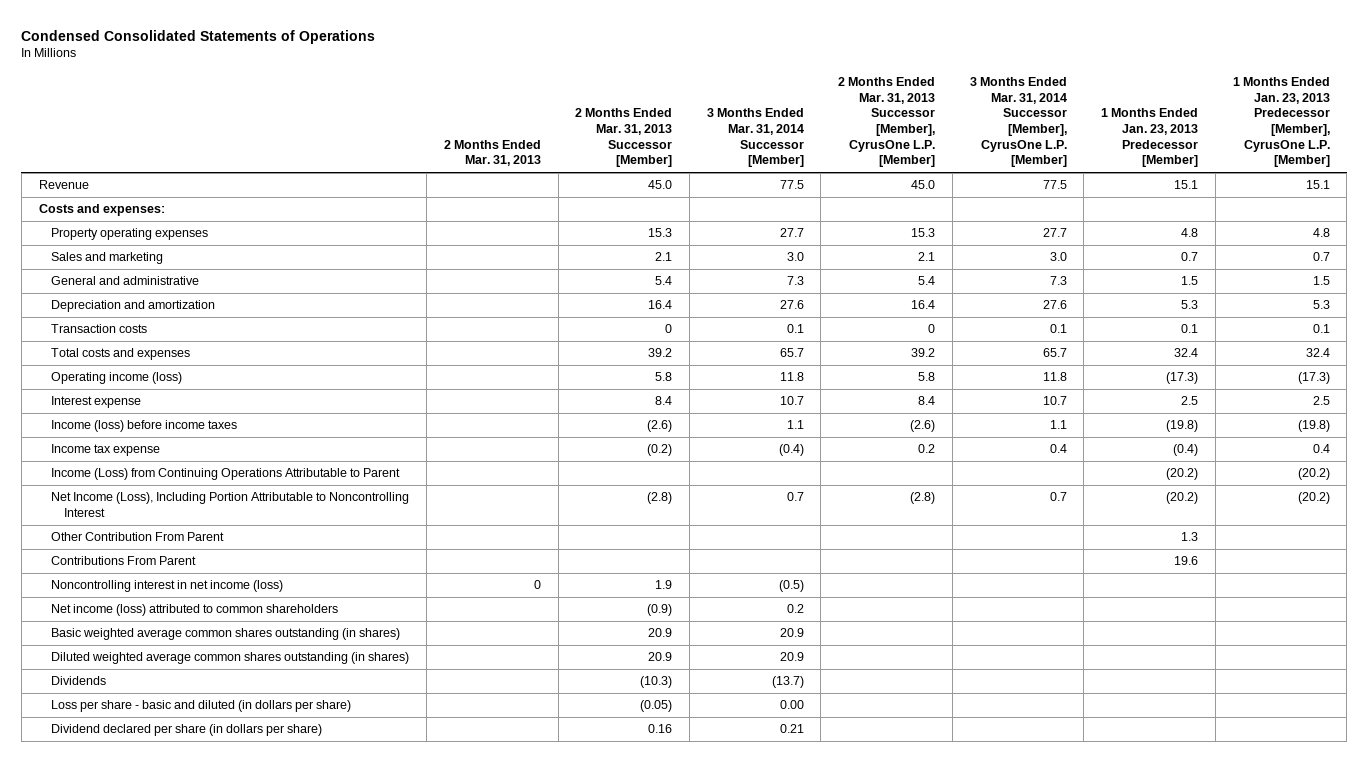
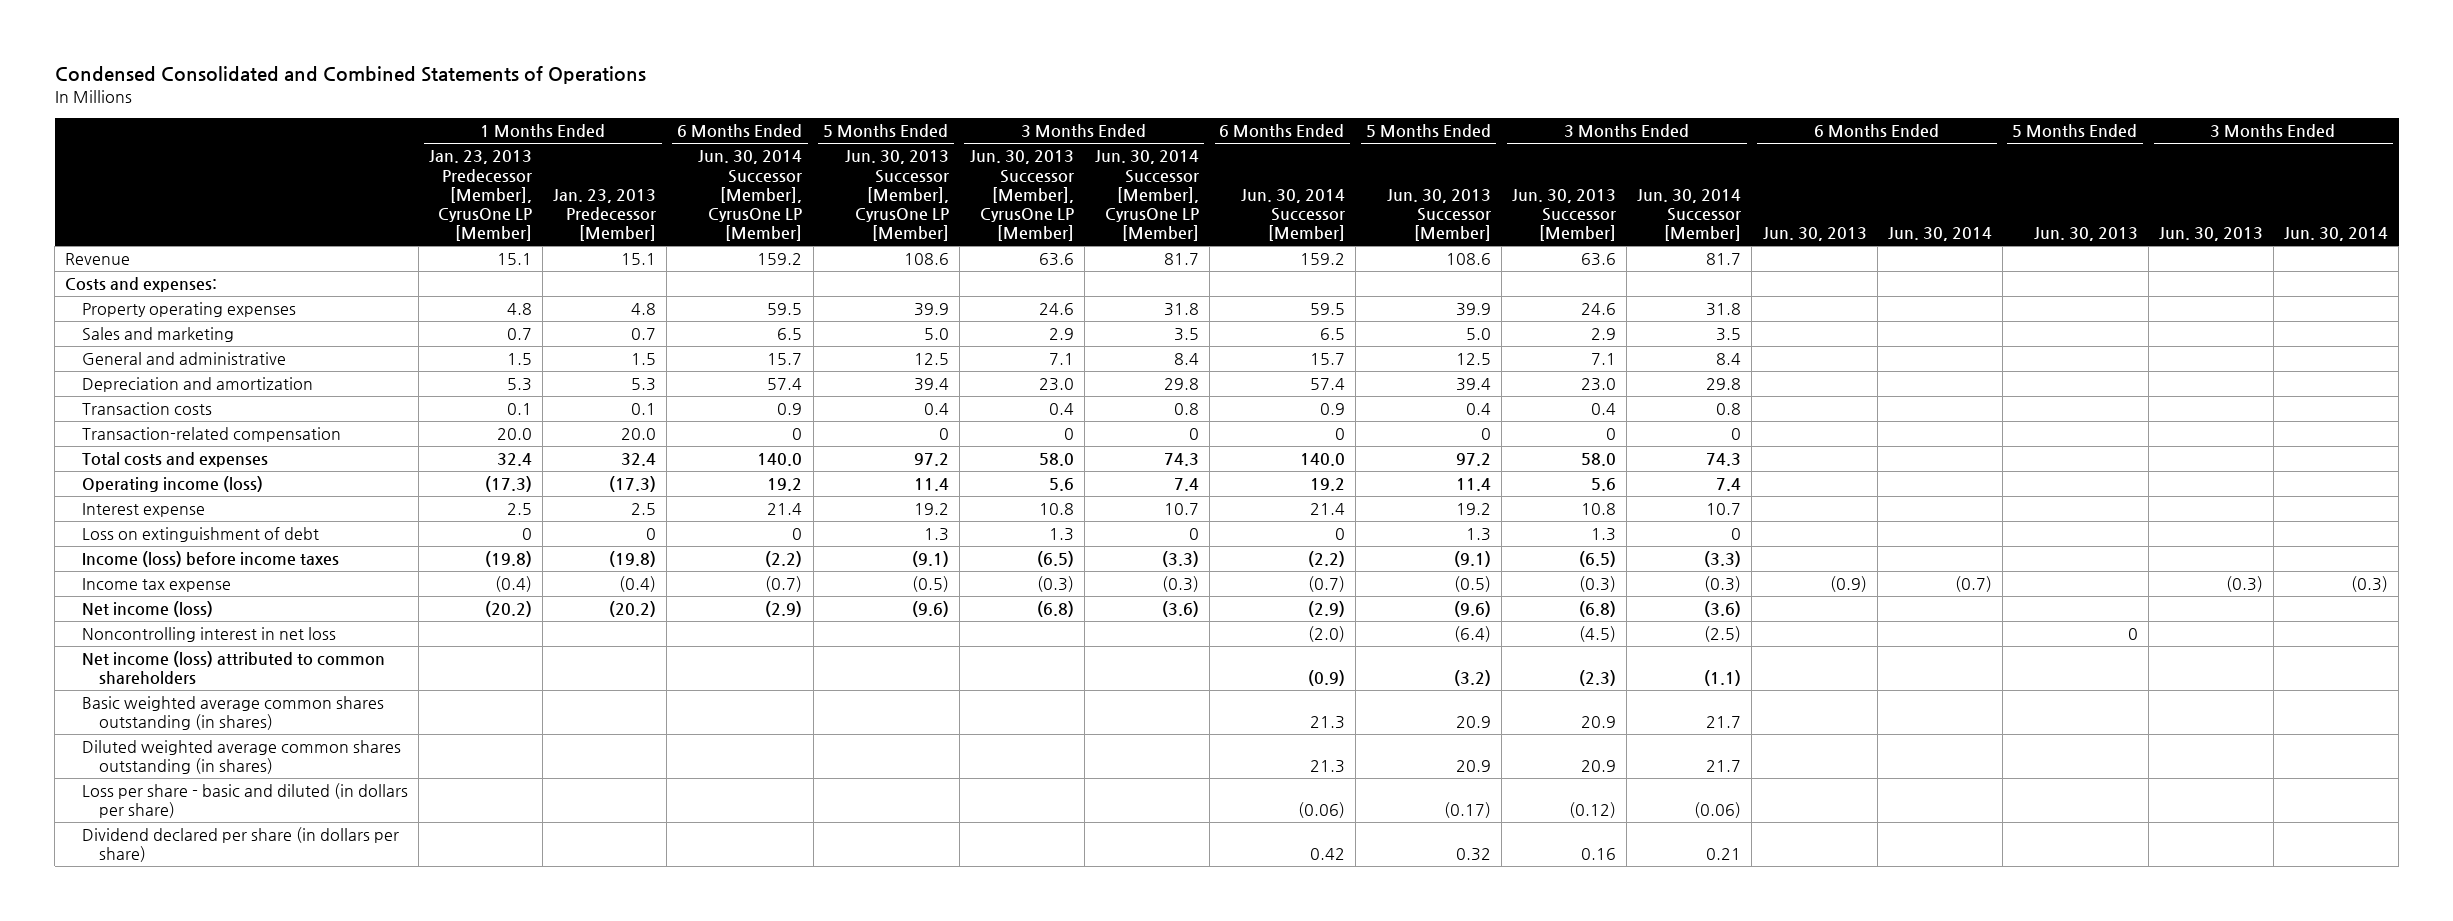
- Condensed Consolidated Statements of Operations
+ Condensed Consolidated and Combined Statements of Operations
- | 2 Months Ended Mar. 31, 2013 | 2 Months Ended Mar. 31, 2013 Successor [Member] | 3 Months Ended Mar. 31, 2014 Successor [Member] | 2 Months Ended Mar. 31, 2013 Successor [Member], CyrusOne L.P. [Member] | 3 Months Ended Mar. 31, 2014 Successor [Member], CyrusOne L.P. [Member] | 1 Months Ended Jan. 23, 2013 Predecessor [Member] | 1 Months Ended Jan. 23, 2013 Predecessor [Member], CyrusOne L.P. [Member]
+ | 1 Months Ended Jan. 23, 2013 Predecessor [Member], CyrusOne LP [Member] | 1 Months Ended Jan. 23, 2013 Predecessor [Member] | 6 Months Ended Jun. 30, 2014 Successor [Member], CyrusOne LP [Member] | 5 Months Ended Jun. 30, 2013 Successor [Member], CyrusOne LP [Member] | 3 Months Ended Jun. 30, 2013 Successor [Member], CyrusOne LP [Member] | 3 Months Ended Jun. 30, 2014 Successor [Member], CyrusOne LP [Member] | 6 Months Ended Jun. 30, 2014 Successor [Member] | 5 Months Ended Jun. 30, 2013 Successor [Member] | 3 Months Ended Jun. 30, 2013 Successor [Member] | 3 Months Ended Jun. 30, 2014 Successor [Member] | 6 Months Ended Jun. 30, 2013 | 6 Months Ended Jun. 30, 2014 | 5 Months Ended Jun. 30, 2013 | 3 Months Ended Jun. 30, 2013 | 3 Months Ended Jun. 30, 2014
+ Transaction-related compensation | 20.0 | 20.0 | 0 | 0 | 0 | 0 | 0 | 0 | 0 | 0 | | | | |
+ Loss on extinguishment of debt | 0 | 0 | 0 | 1.3 | 1.3 | 0 | 0 | 1.3 | 1.3 | 0 | | | | |
- Income (Loss) from Continuing Operations Attributable to Parent | | | | | | (20.2) | (20.2)
- Net Income (Loss), Including Portion Attributable to Noncontrolling Interest | | (2.8) | 0.7 | (2.8) | 0.7 | (20.2) | (20.2)
- Other Contribution From Parent | | | | | | 1.3 |
- Contributions From Parent | | | | | | 19.6 |
- Noncontrolling interest in net income (loss) | 0 | 1.9 | (0.5) | | | |
+ Net income (loss) | (20.2) | (20.2) | (2.9) | (9.6) | (6.8) | (3.6) | (2.9) | (9.6) | (6.8) | (3.6) | | | | |
+ Noncontrolling interest in net loss | | | | | | | (2.0) | (6.4) | (4.5) | (2.5) | | | 0 | |
- Dividends | | (10.3) | (13.7) | | | |

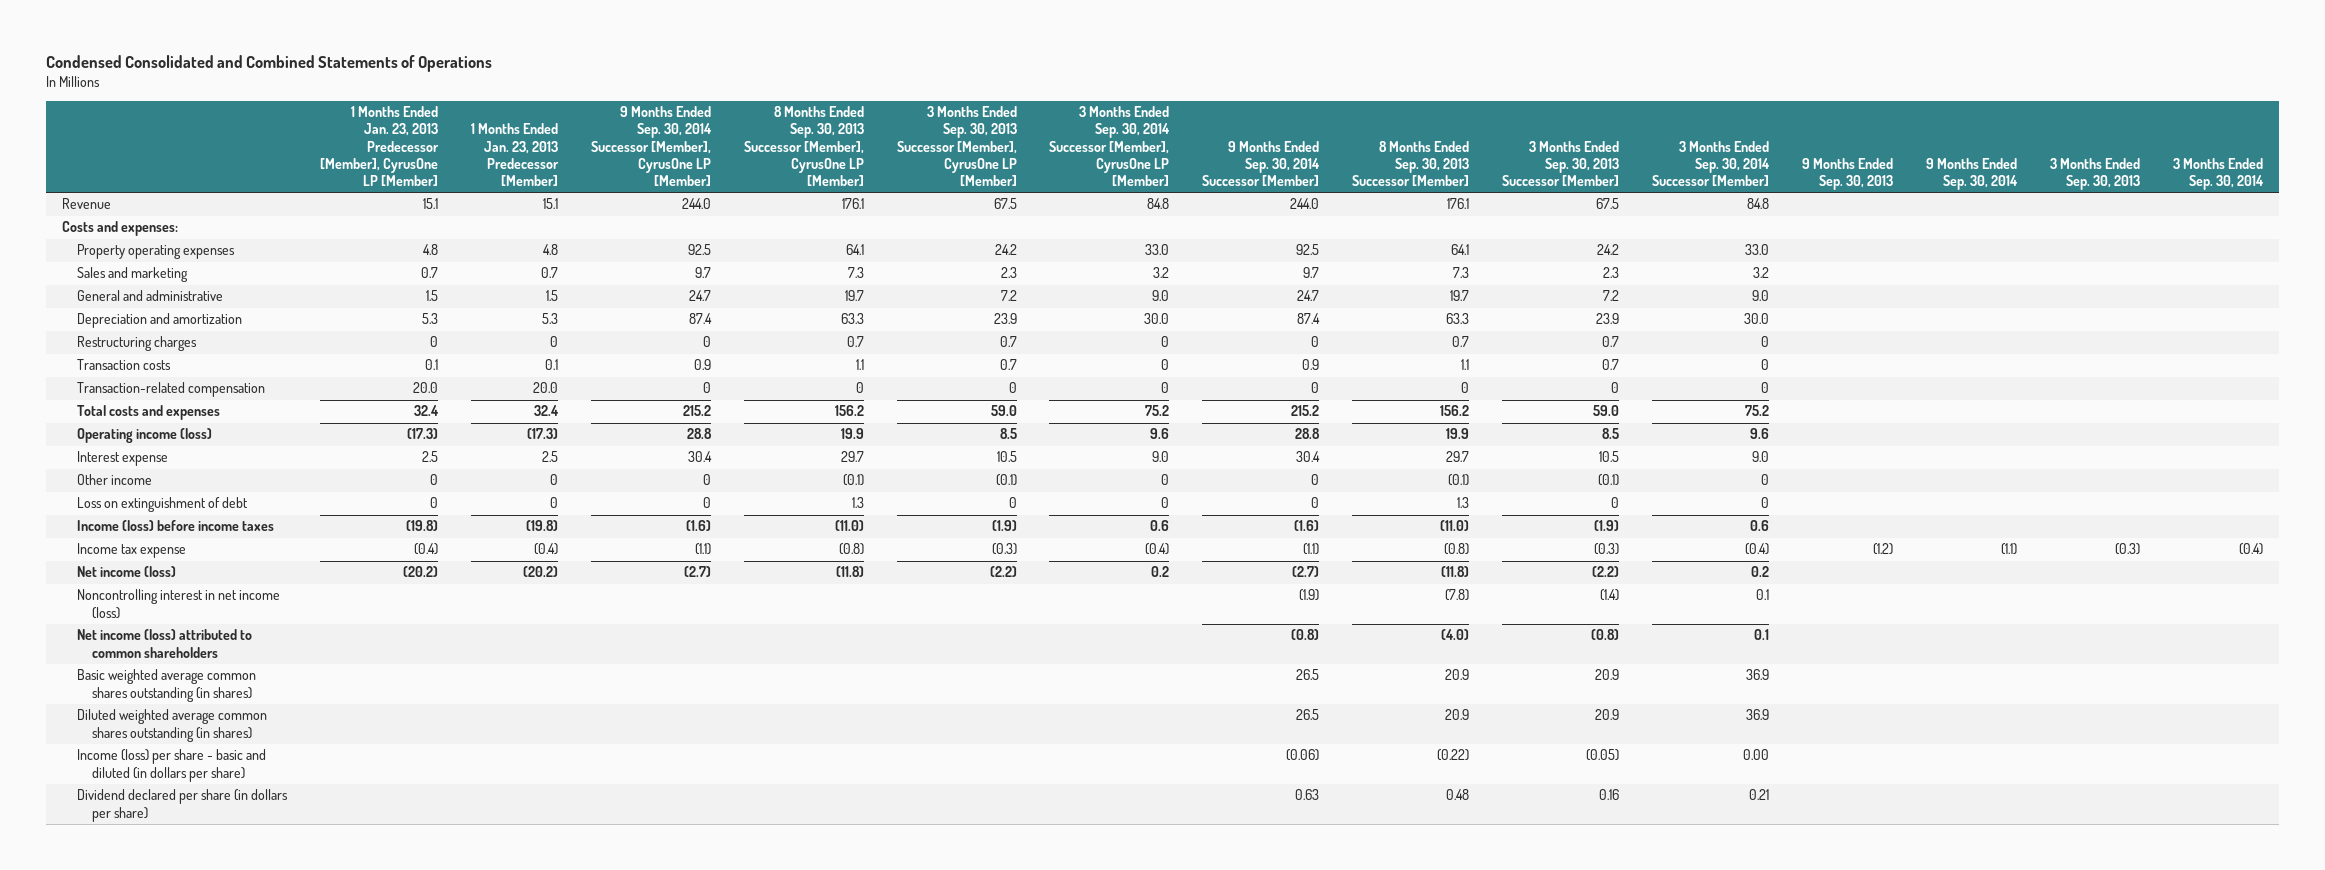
- | 1 Months Ended Jan. 23, 2013 Predecessor [Member], CyrusOne LP [Member] | 1 Months Ended Jan. 23, 2013 Predecessor [Member] | 6 Months Ended Jun. 30, 2014 Successor [Member], CyrusOne LP [Member] | 5 Months Ended Jun. 30, 2013 Successor [Member], CyrusOne LP [Member] | 3 Months Ended Jun. 30, 2013 Successor [Member], CyrusOne LP [Member] | 3 Months Ended Jun. 30, 2014 Successor [Member], CyrusOne LP [Member] | 6 Months Ended Jun. 30, 2014 Successor [Member] | 5 Months Ended Jun. 30, 2013 Successor [Member] | 3 Months Ended Jun. 30, 2013 Successor [Member] | 3 Months Ended Jun. 30, 2014 Successor [Member] | 6 Months Ended Jun. 30, 2013 | 6 Months Ended Jun. 30, 2014 | 5 Months Ended Jun. 30, 2013 | 3 Months Ended Jun. 30, 2013 | 3 Months Ended Jun. 30, 2014
+ | 1 Months Ended Jan. 23, 2013 Predecessor [Member], CyrusOne LP [Member] | 1 Months Ended Jan. 23, 2013 Predecessor [Member] | 9 Months Ended Sep. 30, 2014 Successor [Member], CyrusOne LP [Member] | 8 Months Ended Sep. 30, 2013 Successor [Member], CyrusOne LP [Member] | 3 Months Ended Sep. 30, 2013 Successor [Member], CyrusOne LP [Member] | 3 Months Ended Sep. 30, 2014 Successor [Member], CyrusOne LP [Member] | 9 Months Ended Sep. 30, 2014 Successor [Member] | 8 Months Ended Sep. 30, 2013 Successor [Member] | 3 Months Ended Sep. 30, 2013 Successor [Member] | 3 Months Ended Sep. 30, 2014 Successor [Member] | 9 Months Ended Sep. 30, 2013 | 9 Months Ended Sep. 30, 2014 | 3 Months Ended Sep. 30, 2013 | 3 Months Ended Sep. 30, 2014
+ Restructuring charges | 0 | 0 | 0 | 0.7 | 0.7 | 0 | 0 | 0.7 | 0.7 | 0 | | | |
+ Other income | 0 | 0 | 0 | (0.1) | (0.1) | 0 | 0 | (0.1) | (0.1) | 0 | | | |
- Noncontrolling interest in net loss | | | | | | | (2.0) | (6.4) | (4.5) | (2.5) | | | 0 | |
+ Noncontrolling interest in net income (loss) | | | | | | | (1.9) | (7.8) | (1.4) | 0.1 | | | |
- Loss per share - basic and diluted (in dollars per share) | | | | | | | (0.06) | (0.17) | (0.12) | (0.06) | | | | |
+ Income (loss) per share - basic and diluted (in dollars per share) | | | | | | | (0.06) | (0.22) | (0.05) | 0.00 | | | |

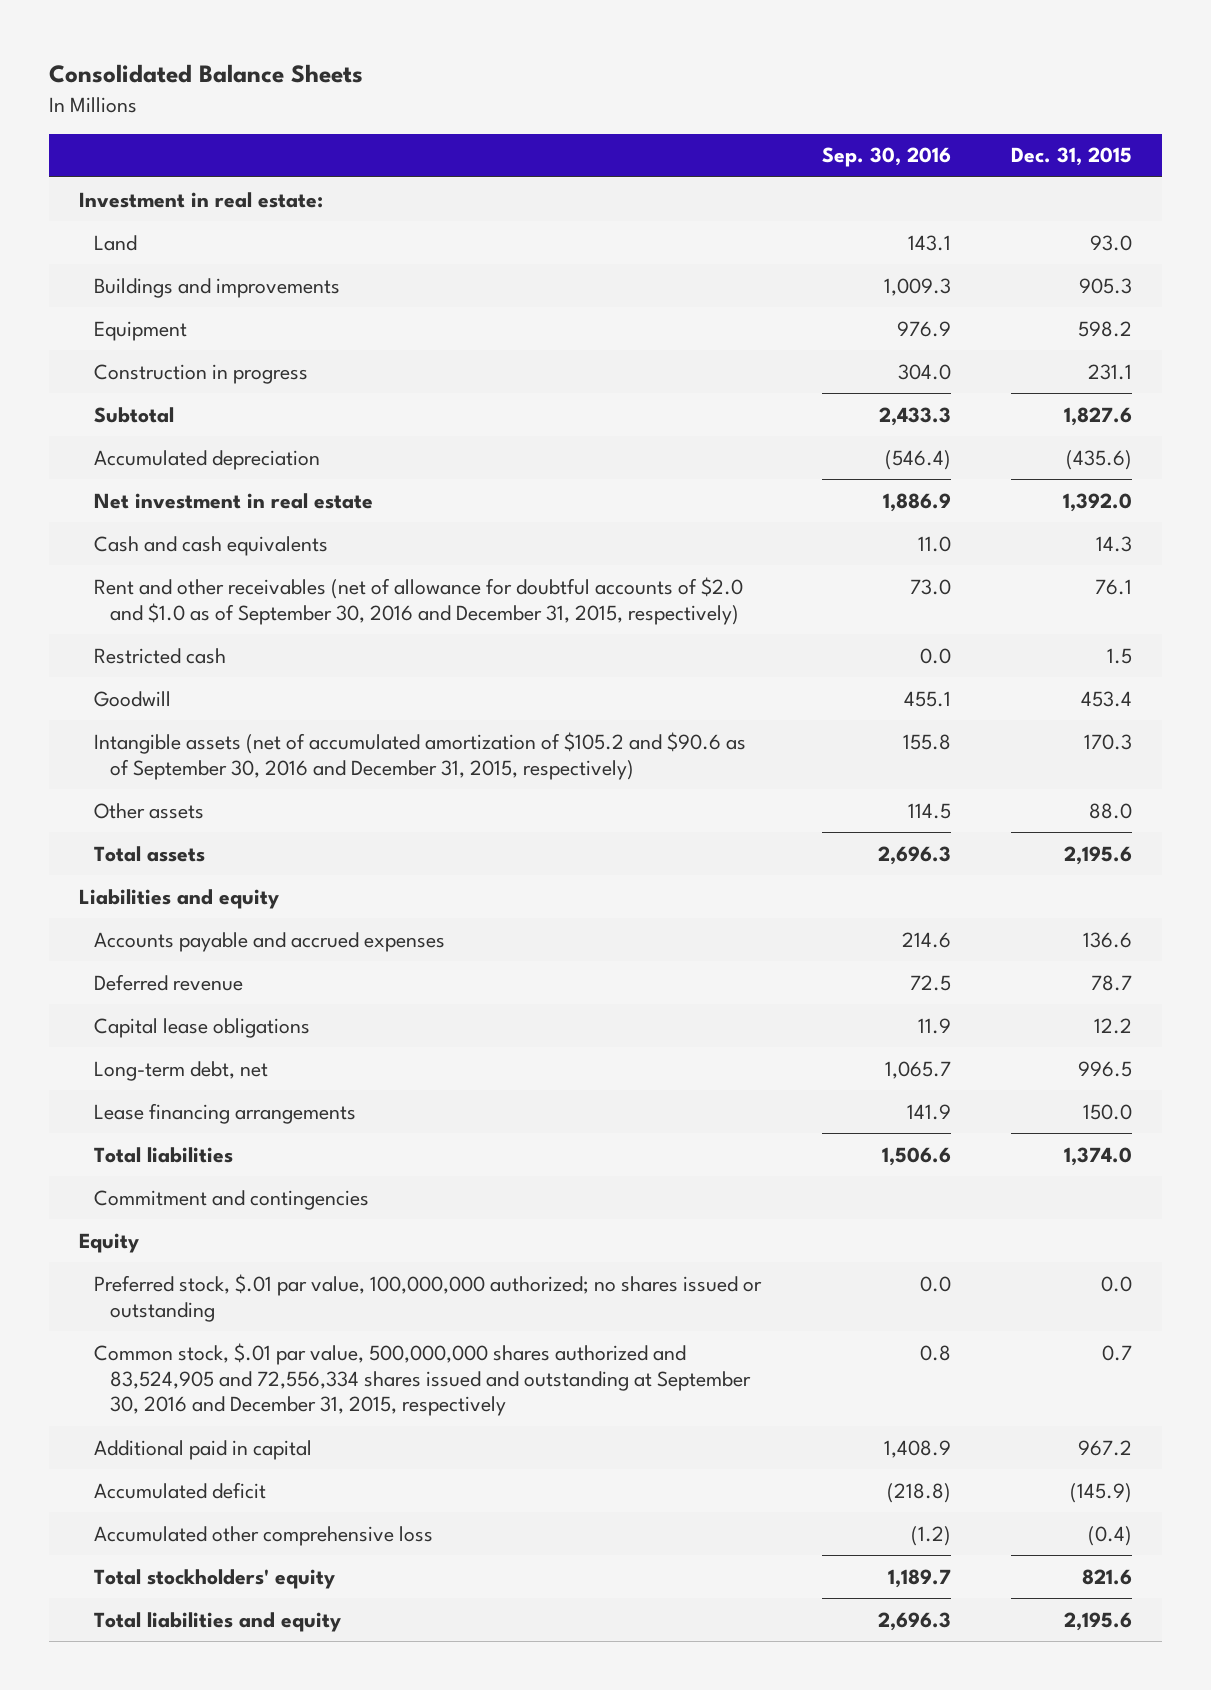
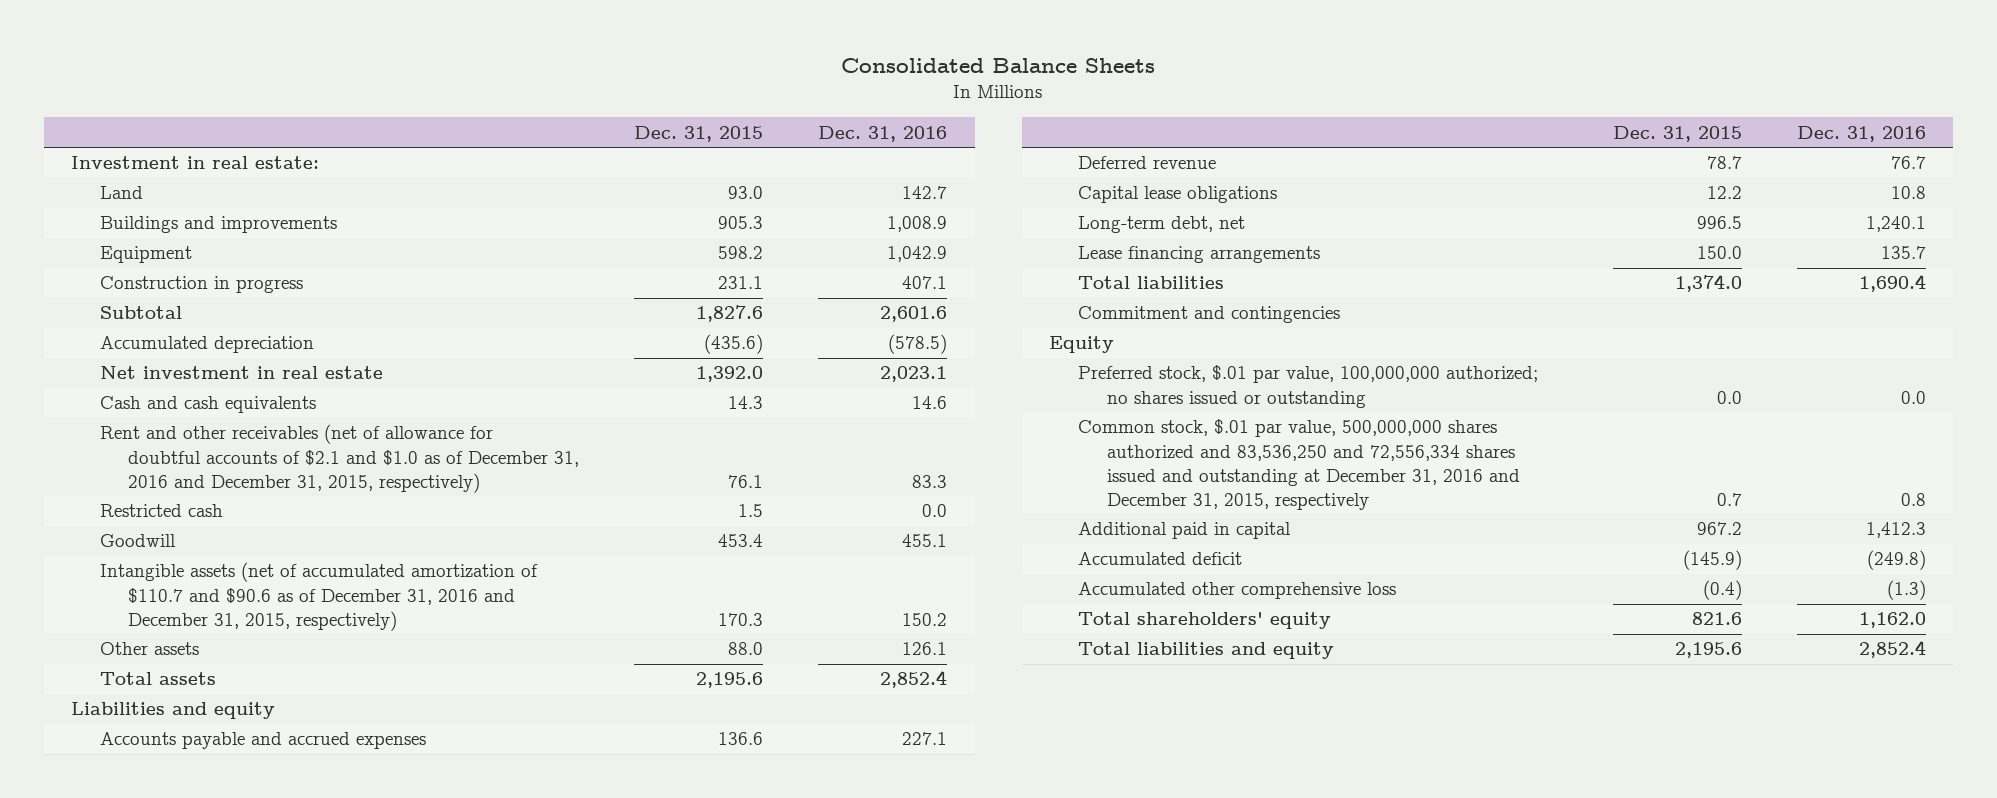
- | Sep. 30, 2016 | Dec. 31, 2015
+ | Dec. 31, 2015 | Dec. 31, 2016
- Rent and other receivables (net of allowance for doubtful accounts of $2.0 and $1.0 as of September 30, 2016 and December 31, 2015, respectively) | 73.0 | 76.1
+ Rent and other receivables (net of allowance for doubtful accounts of $2.1 and $1.0 as of December 31, 2016 and December 31, 2015, respectively) | 76.1 | 83.3
- Intangible assets (net of accumulated amortization of $105.2 and $90.6 as of September 30, 2016 and December 31, 2015, respectively) | 155.8 | 170.3
+ Intangible assets (net of accumulated amortization of $110.7 and $90.6 as of December 31, 2016 and December 31, 2015, respectively) | 170.3 | 150.2
- Common stock, $.01 par value, 500,000,000 shares authorized and 83,524,905 and 72,556,334 shares issued and outstanding at September 30, 2016 and December 31, 2015, respectively | 0.8 | 0.7
+ Common stock, $.01 par value, 500,000,000 shares authorized and 83,536,250 and 72,556,334 shares issued and outstanding at December 31, 2016 and December 31, 2015, respectively | 0.7 | 0.8
- Total stockholders' equity | 1,189.7 | 821.6
+ Total shareholders' equity | 821.6 | 1,162.0

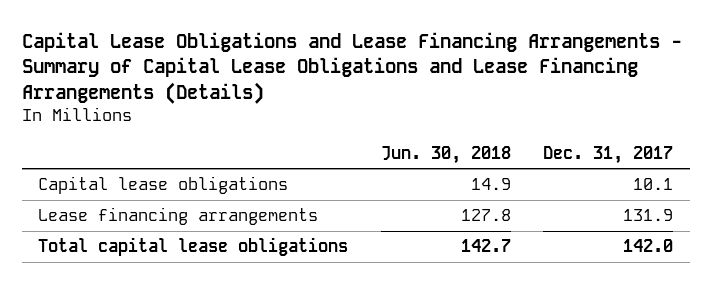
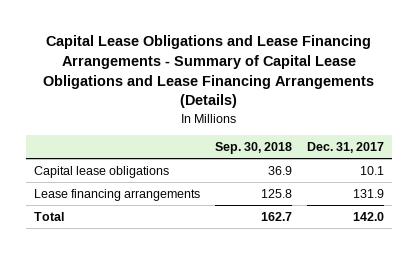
- | Jun. 30, 2018 | Dec. 31, 2017
+ | Sep. 30, 2018 | Dec. 31, 2017
- Total capital lease obligations | 142.7 | 142.0
+ Total | 162.7 | 142.0

